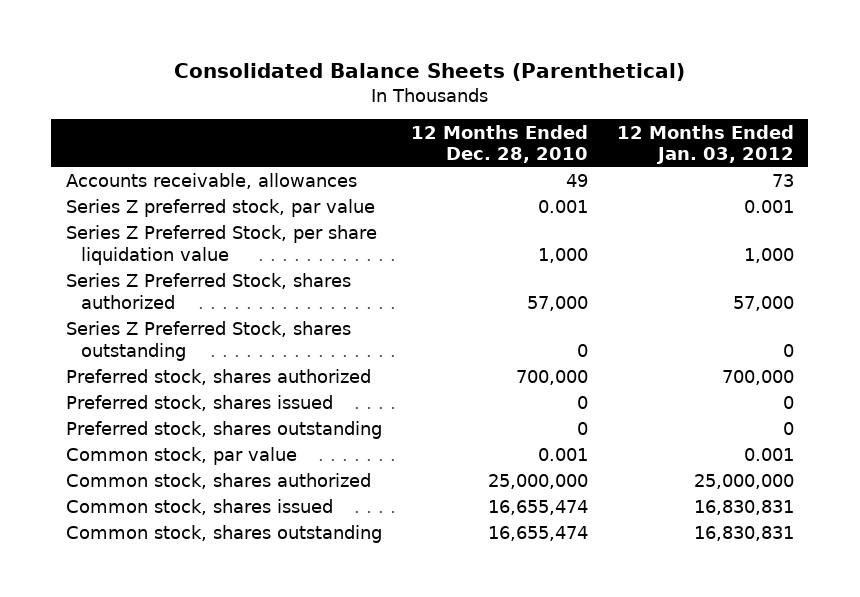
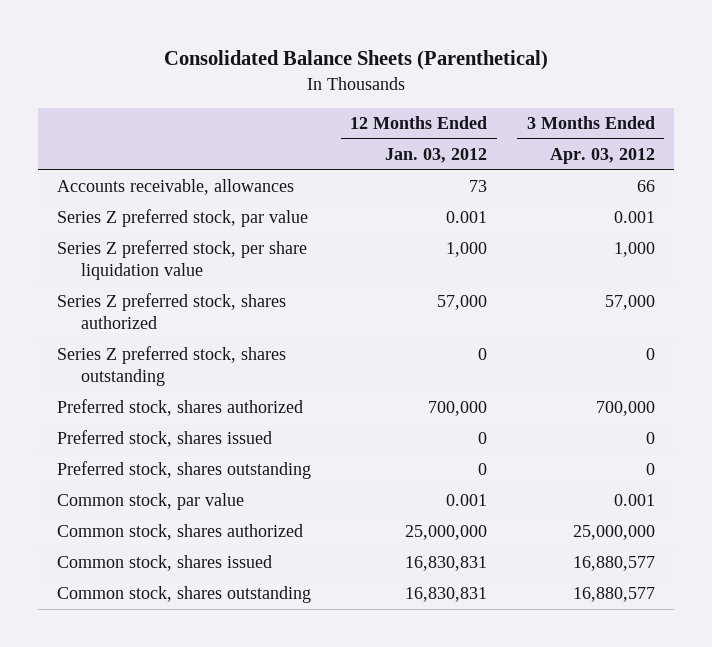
- | 12 Months Ended Dec. 28, 2010 | 12 Months Ended Jan. 03, 2012
+ | 12 Months Ended Jan. 03, 2012 | 3 Months Ended Apr. 03, 2012
- Series Z Preferred Stock, per share liquidation value | 1,000 | 1,000
- Series Z Preferred Stock, shares authorized | 57,000 | 57,000
- Series Z Preferred Stock, shares outstanding | 0 | 0
+ Series Z preferred stock, per share liquidation value | 1,000 | 1,000
+ Series Z preferred stock, shares authorized | 57,000 | 57,000
+ Series Z preferred stock, shares outstanding | 0 | 0

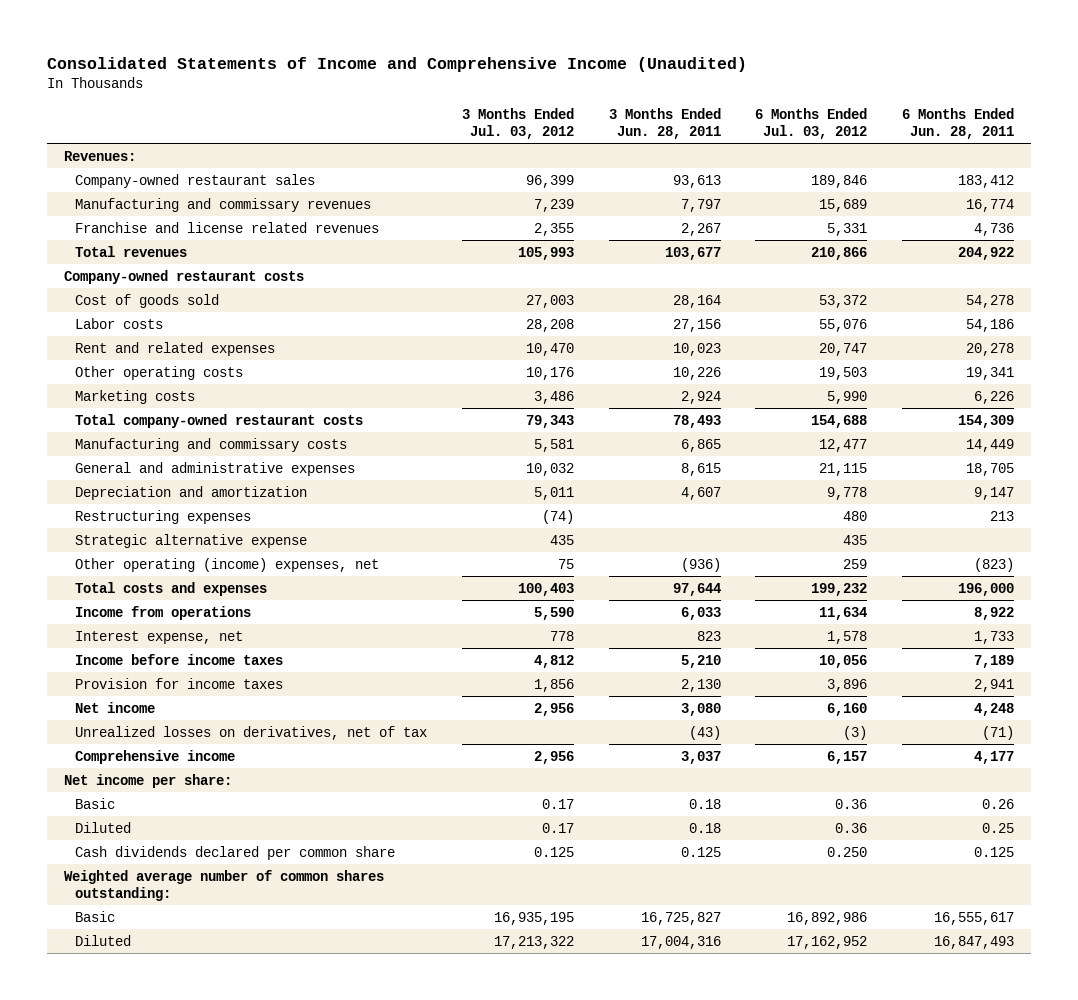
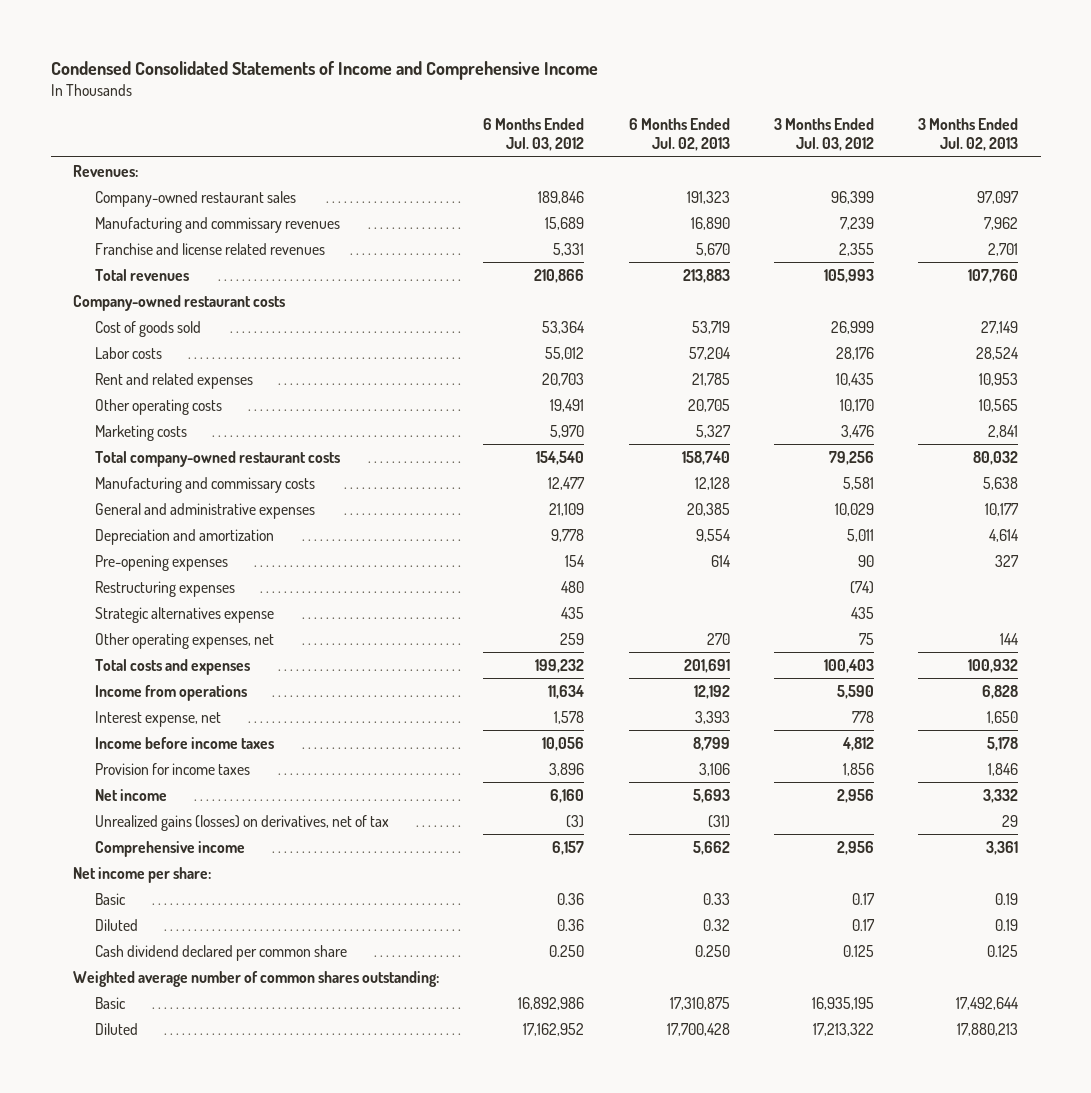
- Consolidated Statements of Income and Comprehensive Income (Unaudited)
+ Condensed Consolidated Statements of Income and Comprehensive Income
- | 3 Months Ended Jul. 03, 2012 | 3 Months Ended Jun. 28, 2011 | 6 Months Ended Jul. 03, 2012 | 6 Months Ended Jun. 28, 2011
+ | 6 Months Ended Jul. 03, 2012 | 6 Months Ended Jul. 02, 2013 | 3 Months Ended Jul. 03, 2012 | 3 Months Ended Jul. 02, 2013
- Cost of goods sold | 27,003 | 28,164 | 53,372 | 54,278
- Labor costs | 28,208 | 27,156 | 55,076 | 54,186
- Rent and related expenses | 10,470 | 10,023 | 20,747 | 20,278
- Other operating costs | 10,176 | 10,226 | 19,503 | 19,341
- Marketing costs | 3,486 | 2,924 | 5,990 | 6,226
- Total company-owned restaurant costs | 79,343 | 78,493 | 154,688 | 154,309
+ Cost of goods sold | 53,364 | 53,719 | 26,999 | 27,149
+ Labor costs | 55,012 | 57,204 | 28,176 | 28,524
+ Rent and related expenses | 20,703 | 21,785 | 10,435 | 10,953
+ Other operating costs | 19,491 | 20,705 | 10,170 | 10,565
+ Marketing costs | 5,970 | 5,327 | 3,476 | 2,841
+ Total company-owned restaurant costs | 154,540 | 158,740 | 79,256 | 80,032
- General and administrative expenses | 10,032 | 8,615 | 21,115 | 18,705
+ General and administrative expenses | 21,109 | 20,385 | 10,029 | 10,177
+ Pre-opening expenses | 154 | 614 | 90 | 327
- Strategic alternative expense | 435 | | 435 |
- Other operating (income) expenses, net | 75 | (936) | 259 | (823)
+ Strategic alternatives expense | 435 | | 435 |
+ Other operating expenses, net | 259 | 270 | 75 | 144
- Unrealized losses on derivatives, net of tax | | (43) | (3) | (71)
+ Unrealized gains (losses) on derivatives, net of tax | (3) | (31) | | 29
- Cash dividends declared per common share | 0.125 | 0.125 | 0.250 | 0.125
+ Cash dividend declared per common share | 0.250 | 0.250 | 0.125 | 0.125

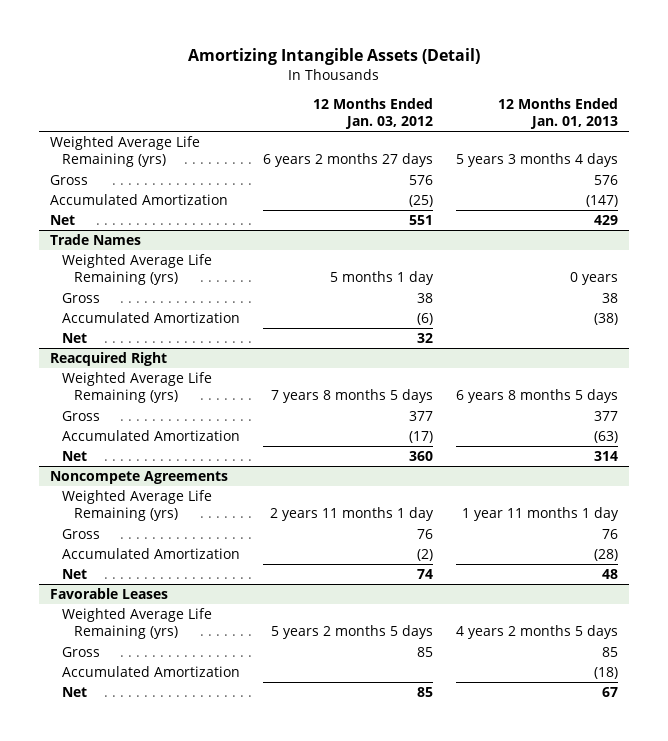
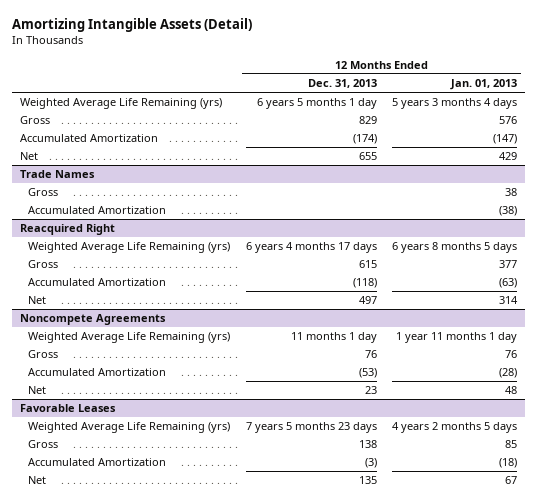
- | 12 Months Ended Jan. 03, 2012 | 12 Months Ended Jan. 01, 2013
+ | 12 Months Ended Dec. 31, 2013 | 12 Months Ended Jan. 01, 2013
@ Trade Names
- Weighted Average Life Remaining (yrs) | 5 months 1 day | 0 years
- Net | 32 |

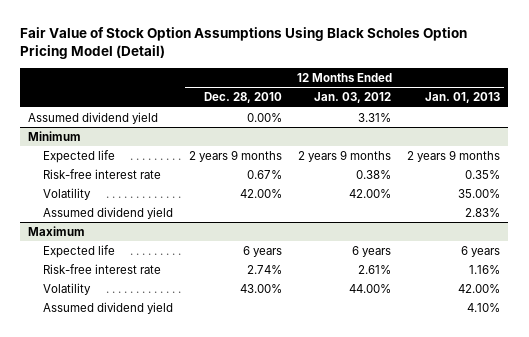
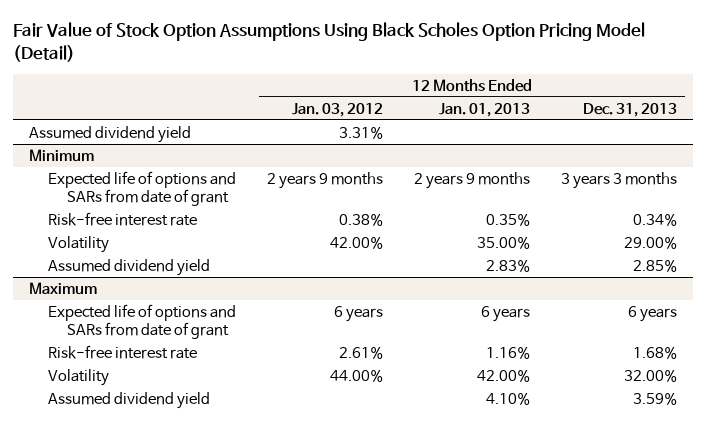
- | 12 Months Ended Dec. 28, 2010 | 12 Months Ended Jan. 03, 2012 | 12 Months Ended Jan. 01, 2013
+ | 12 Months Ended Jan. 03, 2012 | 12 Months Ended Jan. 01, 2013 | 12 Months Ended Dec. 31, 2013
@ Minimum
- Expected life | 2 years 9 months | 2 years 9 months | 2 years 9 months
+ Expected life of options and SARs from date of grant | 2 years 9 months | 2 years 9 months | 3 years 3 months
@ Maximum
- Expected life | 6 years | 6 years | 6 years
+ Expected life of options and SARs from date of grant | 6 years | 6 years | 6 years

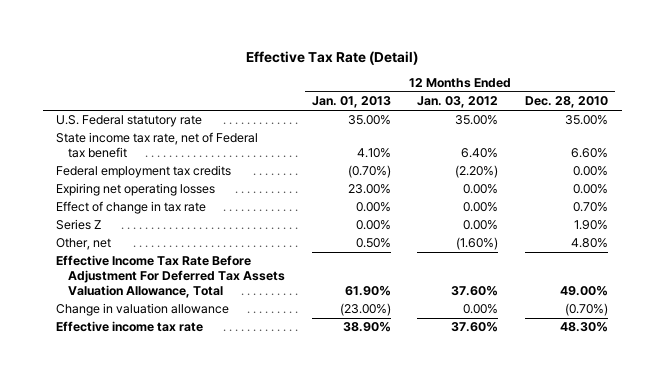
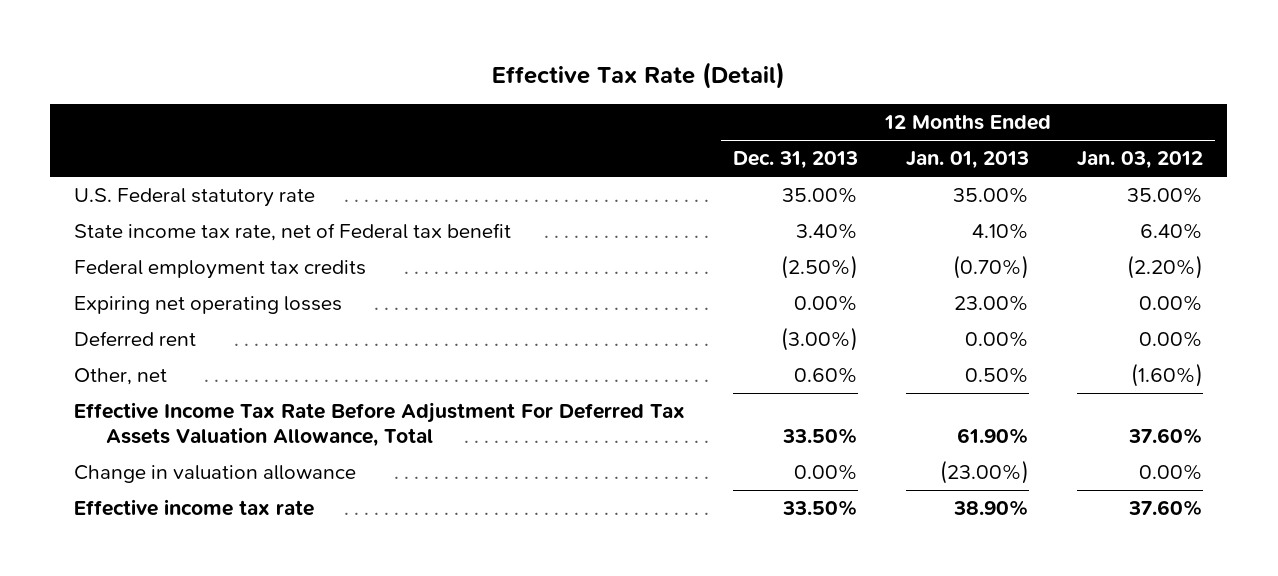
- | 12 Months Ended Jan. 01, 2013 | 12 Months Ended Jan. 03, 2012 | 12 Months Ended Dec. 28, 2010
+ | 12 Months Ended Dec. 31, 2013 | 12 Months Ended Jan. 01, 2013 | 12 Months Ended Jan. 03, 2012
- Effect of change in tax rate | 0.00% | 0.00% | 0.70%
- Series Z | 0.00% | 0.00% | 1.90%
+ Deferred rent | (3.00%) | 0.00% | 0.00%

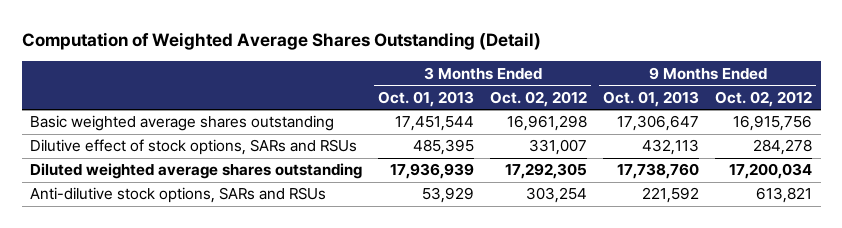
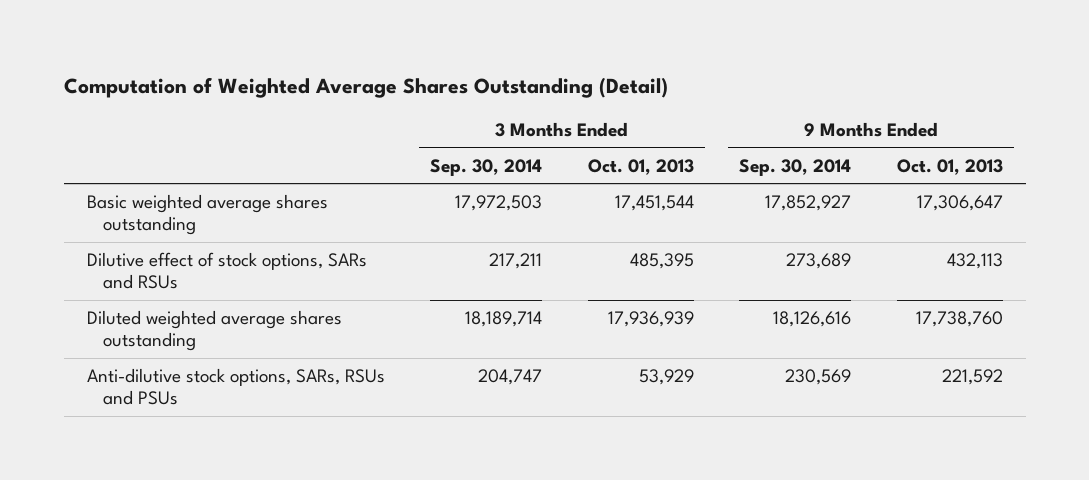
- | 3 Months Ended Oct. 01, 2013 | 3 Months Ended Oct. 02, 2012 | 9 Months Ended Oct. 01, 2013 | 9 Months Ended Oct. 02, 2012
+ | 3 Months Ended Sep. 30, 2014 | 3 Months Ended Oct. 01, 2013 | 9 Months Ended Sep. 30, 2014 | 9 Months Ended Oct. 01, 2013
- Anti-dilutive stock options, SARs and RSUs | 53,929 | 303,254 | 221,592 | 613,821
+ Anti-dilutive stock options, SARs, RSUs and PSUs | 204,747 | 53,929 | 230,569 | 221,592

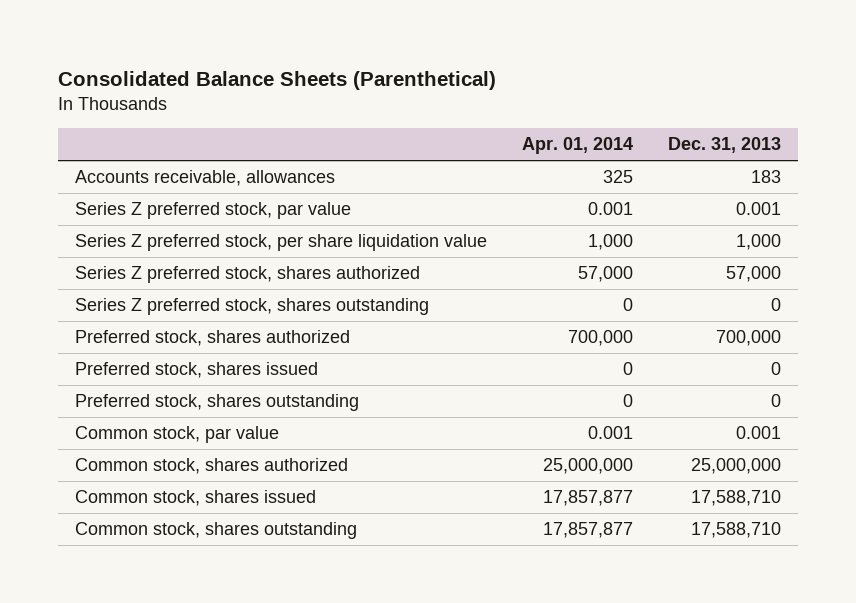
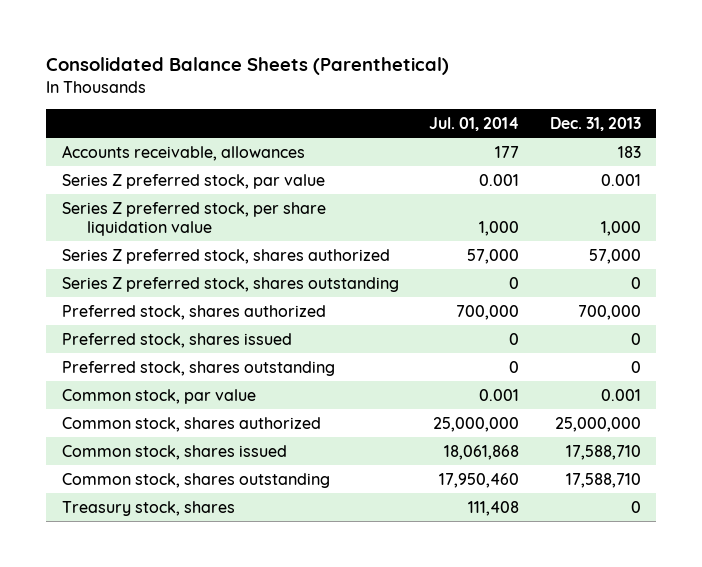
- | Apr. 01, 2014 | Dec. 31, 2013
+ | Jul. 01, 2014 | Dec. 31, 2013
+ Treasury stock, shares | 111,408 | 0

